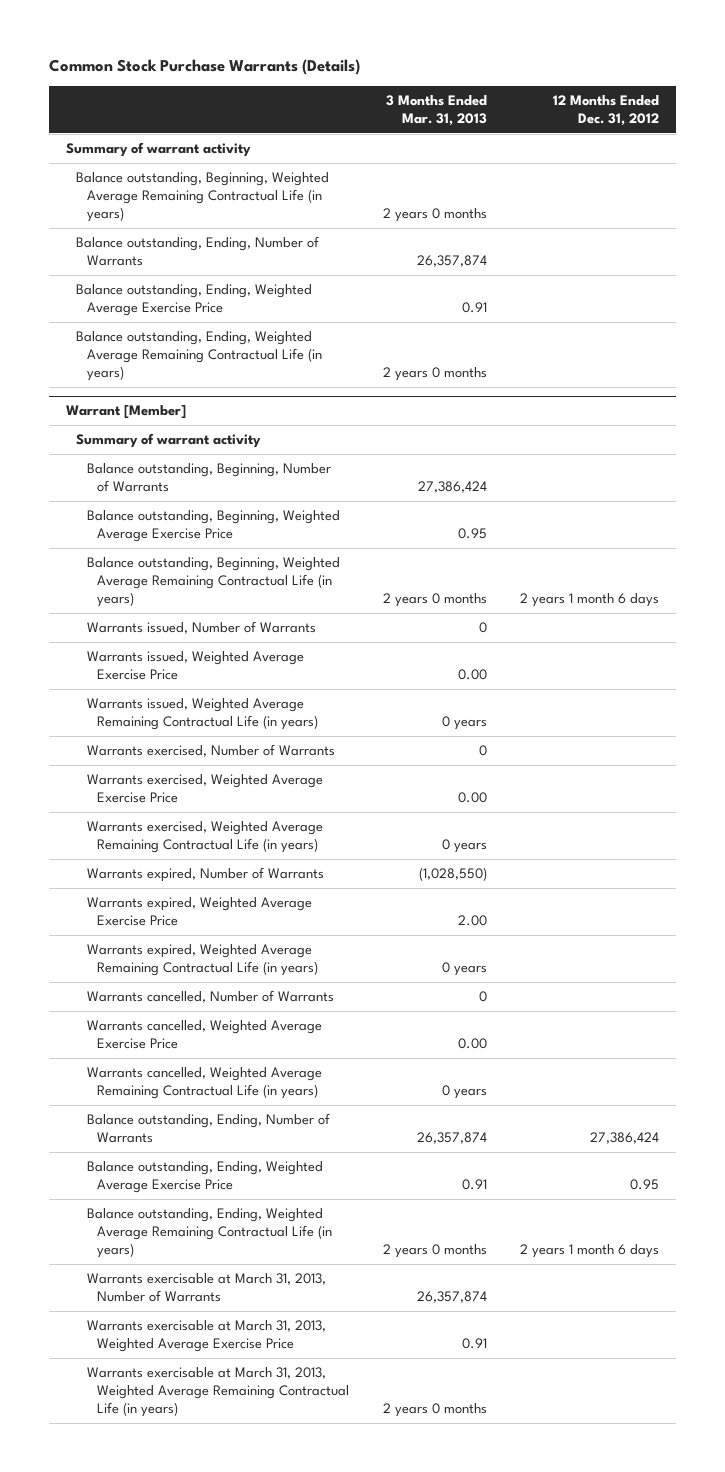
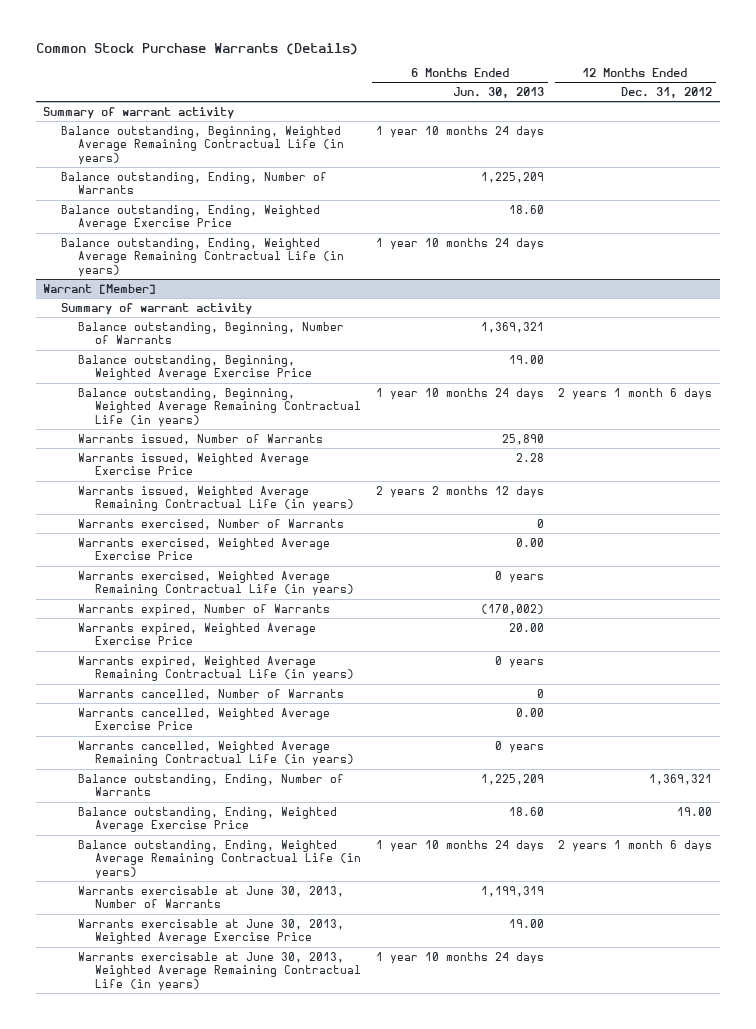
- | 3 Months Ended Mar. 31, 2013 | 12 Months Ended Dec. 31, 2012
+ | 6 Months Ended Jun. 30, 2013 | 12 Months Ended Dec. 31, 2012
@ Warrant [Member]
- Balance outstanding, Ending, Number of Warrants | 26,357,874 | 27,386,424
- Balance outstanding, Ending, Weighted Average Exercise Price | 0.91 | 0.95
+ Balance outstanding, Ending, Number of Warrants | 1,225,209 | 1,369,321
+ Balance outstanding, Ending, Weighted Average Exercise Price | 18.60 | 19.00
- Warrants exercisable at March 31, 2013, Number of Warrants | 26,357,874 |
- Warrants exercisable at March 31, 2013, Weighted Average Exercise Price | 0.91 |
- Warrants exercisable at March 31, 2013, Weighted Average Remaining Contractual Life (in years) | 2 years 0 months |
+ Warrants exercisable at June 30, 2013, Number of Warrants | 1,199,319 |
+ Warrants exercisable at June 30, 2013, Weighted Average Exercise Price | 19.00 |
+ Warrants exercisable at June 30, 2013, Weighted Average Remaining Contractual Life (in years) | 1 year 10 months 24 days |

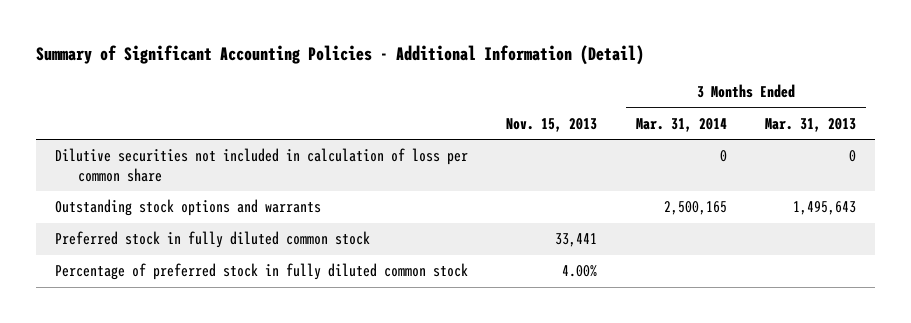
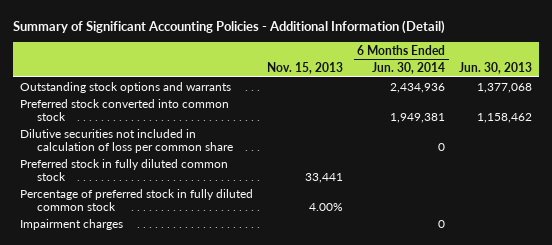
- | Nov. 15, 2013 | 3 Months Ended Mar. 31, 2014 | 3 Months Ended Mar. 31, 2013
+ | Nov. 15, 2013 | 6 Months Ended Jun. 30, 2014 | Jun. 30, 2013
+ Preferred stock converted into common stock | | 1,949,381 | 1,158,462
moved down: Dilutive securities not included in calculation of loss per common share | | 0 |
+ Impairment charges | | 0 |

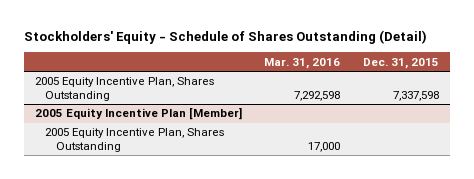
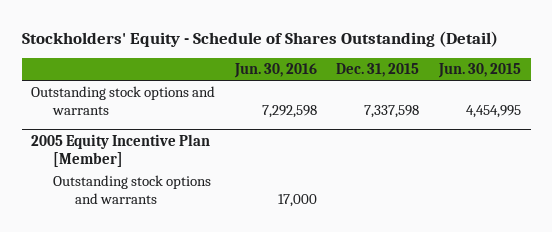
- | Mar. 31, 2016 | Dec. 31, 2015
+ | Jun. 30, 2016 | Dec. 31, 2015 | Jun. 30, 2015
- 2005 Equity Incentive Plan, Shares Outstanding | 7,292,598 | 7,337,598
+ Outstanding stock options and warrants | 7,292,598 | 7,337,598 | 4,454,995
@ 2005 Equity Incentive Plan [Member]
- 2005 Equity Incentive Plan, Shares Outstanding | 17,000 |
+ Outstanding stock options and warrants | 17,000 | |

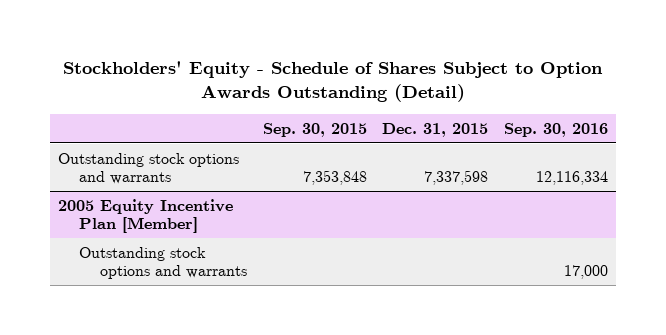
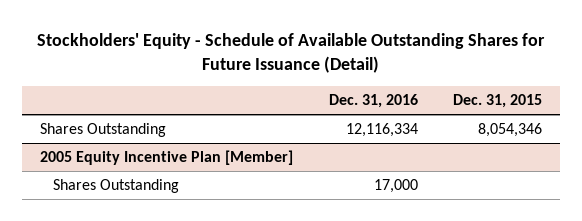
- Stockholders' Equity - Schedule of Shares Subject to Option Awards Outstanding (Detail)
+ Stockholders' Equity - Schedule of Available Outstanding Shares for Future Issuance (Detail)
- | Sep. 30, 2015 | Dec. 31, 2015 | Sep. 30, 2016
+ | Dec. 31, 2016 | Dec. 31, 2015
- Outstanding stock options and warrants | 7,353,848 | 7,337,598 | 12,116,334
+ Shares Outstanding | 12,116,334 | 8,054,346
@ 2005 Equity Incentive Plan [Member]
- Outstanding stock options and warrants | | | 17,000
+ Shares Outstanding | 17,000 |

